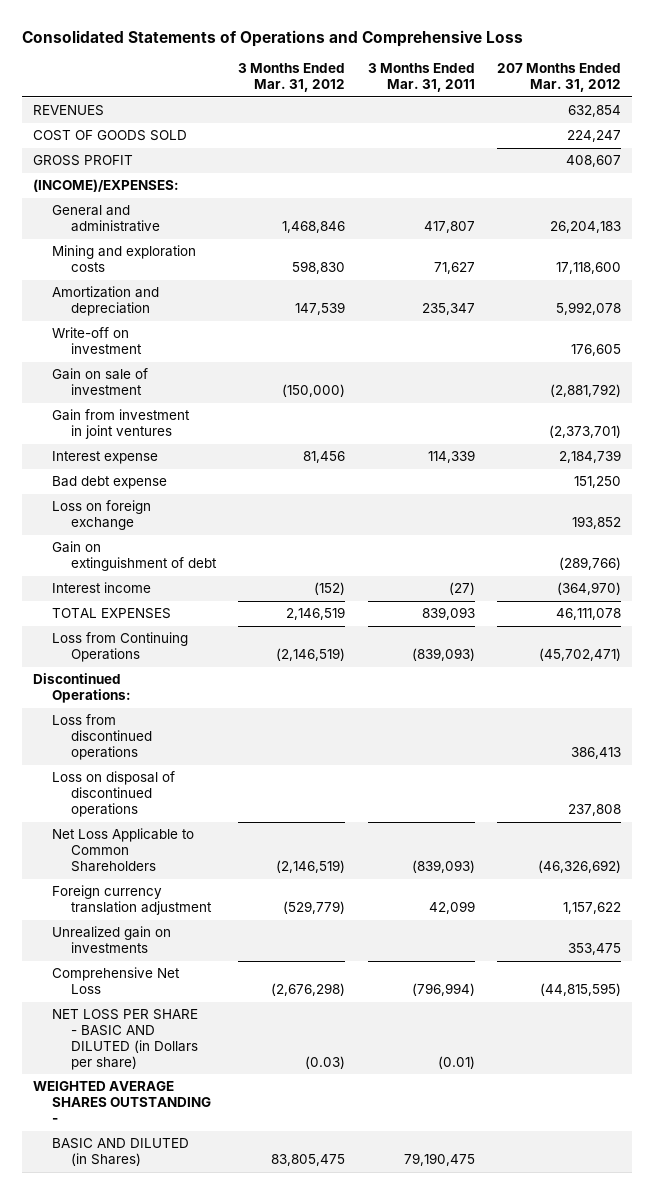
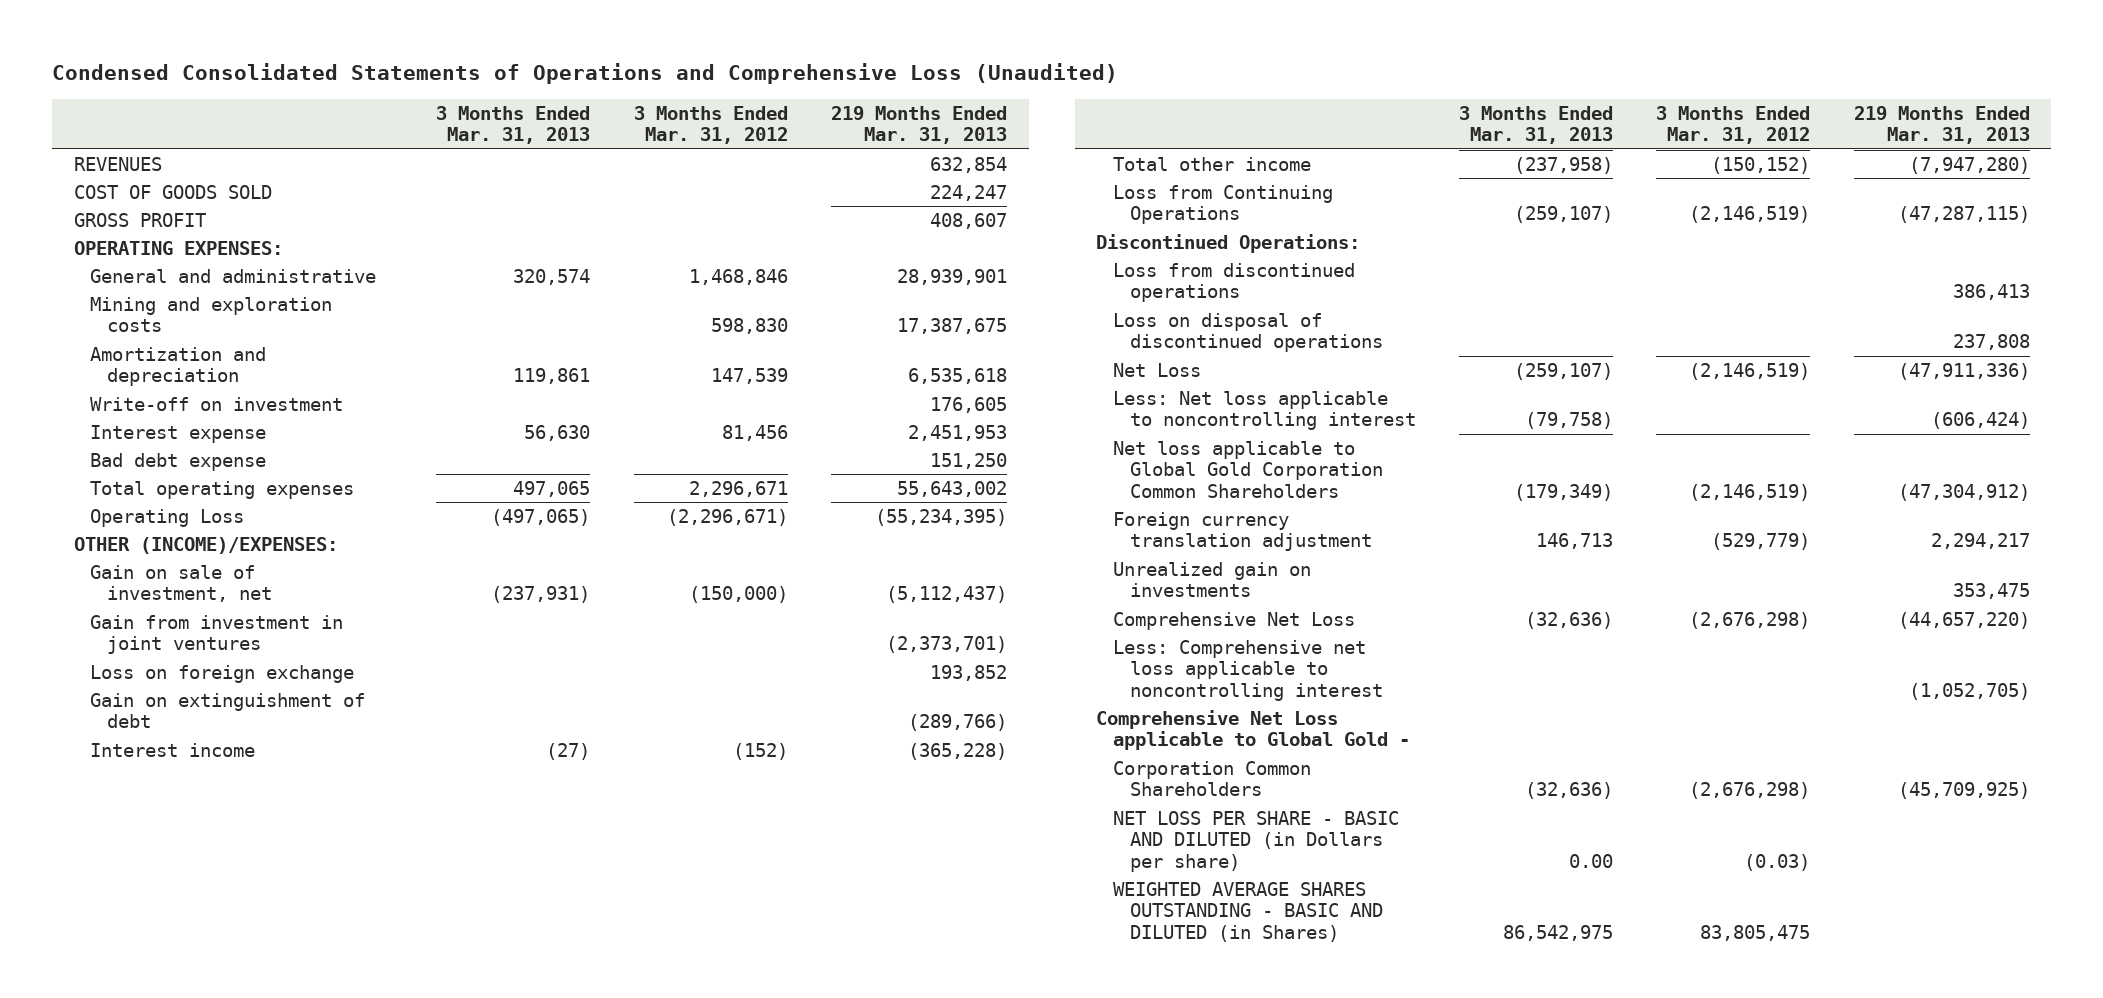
- Consolidated Statements of Operations and Comprehensive Loss
+ Condensed Consolidated Statements of Operations and Comprehensive Loss (Unaudited)
- | 3 Months Ended Mar. 31, 2012 | 3 Months Ended Mar. 31, 2011 | 207 Months Ended Mar. 31, 2012
+ | 3 Months Ended Mar. 31, 2013 | 3 Months Ended Mar. 31, 2012 | 219 Months Ended Mar. 31, 2013
- (INCOME)/EXPENSES:
+ OPERATING EXPENSES:
- Gain on sale of investment | (150,000) | | (2,881,792)
+ Total operating expenses | 497,065 | 2,296,671 | 55,643,002
+ Operating Loss | (497,065) | (2,296,671) | (55,234,395)
+ OTHER (INCOME)/EXPENSES:
+ Gain on sale of investment, net | (237,931) | (150,000) | (5,112,437)
moved down: Gain from investment in joint ventures | | | (2,373,701)
- TOTAL EXPENSES | 2,146,519 | 839,093 | 46,111,078
+ Total other income | (237,958) | (150,152) | (7,947,280)
- Net Loss Applicable to Common Shareholders | (2,146,519) | (839,093) | (46,326,692)
+ Net Loss | (259,107) | (2,146,519) | (47,911,336)
+ Less: Net loss applicable to noncontrolling interest | (79,758) | | (606,424)
+ Net loss applicable to Global Gold Corporation Common Shareholders | (179,349) | (2,146,519) | (47,304,912)
+ Less: Comprehensive net loss applicable to noncontrolling interest | | | (1,052,705)
+ Comprehensive Net Loss applicable to Global Gold -
+ Corporation Common Shareholders | (32,636) | (2,676,298) | (45,709,925)
- WEIGHTED AVERAGE SHARES OUTSTANDING -
- BASIC AND DILUTED (in Shares) | 83,805,475 | 79,190,475 |
+ WEIGHTED AVERAGE SHARES OUTSTANDING - BASIC AND DILUTED (in Shares) | 86,542,975 | 83,805,475 |

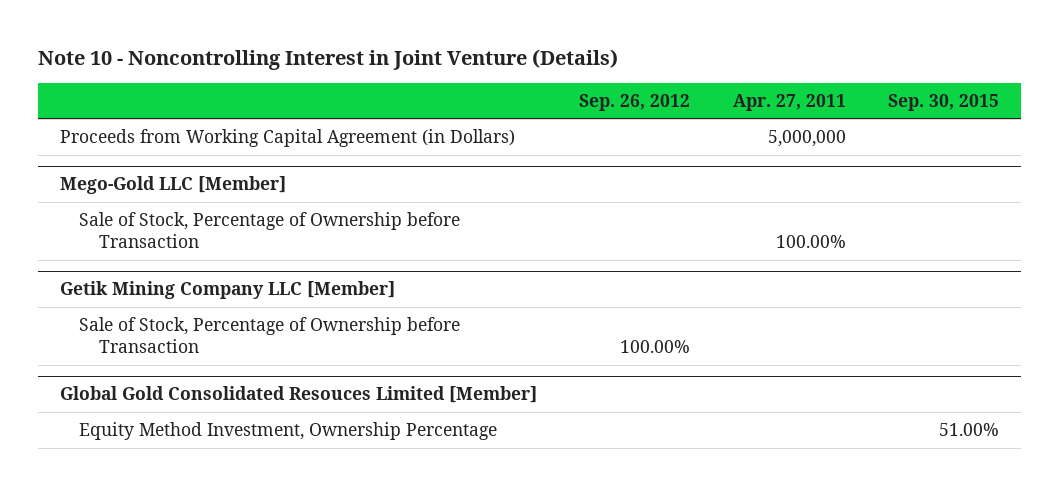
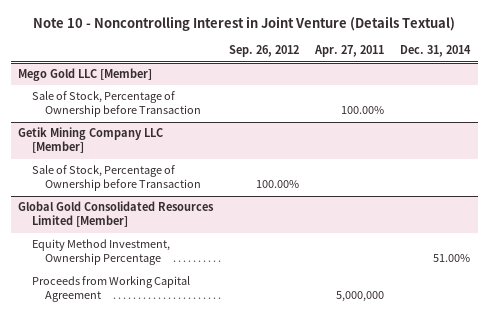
- Note 10 - Noncontrolling Interest in Joint Venture (Details)
+ Note 10 - Noncontrolling Interest in Joint Venture (Details Textual)
- | Sep. 26, 2012 | Apr. 27, 2011 | Sep. 30, 2015
+ | Sep. 26, 2012 | Apr. 27, 2011 | Dec. 31, 2014
- Proceeds from Working Capital Agreement (in Dollars) | | 5,000,000 |
- Mego-Gold LLC [Member]
+ Mego Gold LLC [Member]
- Global Gold Consolidated Resouces Limited [Member]
- Equity Method Investment, Ownership Percentage | | | 51.00%
+ Global Gold Consolidated Resources Limited [Member]
+ Equity Method Investment, Ownership Percentage | | | 51.00%
+ Proceeds from Working Capital Agreement | | 5,000,000 |

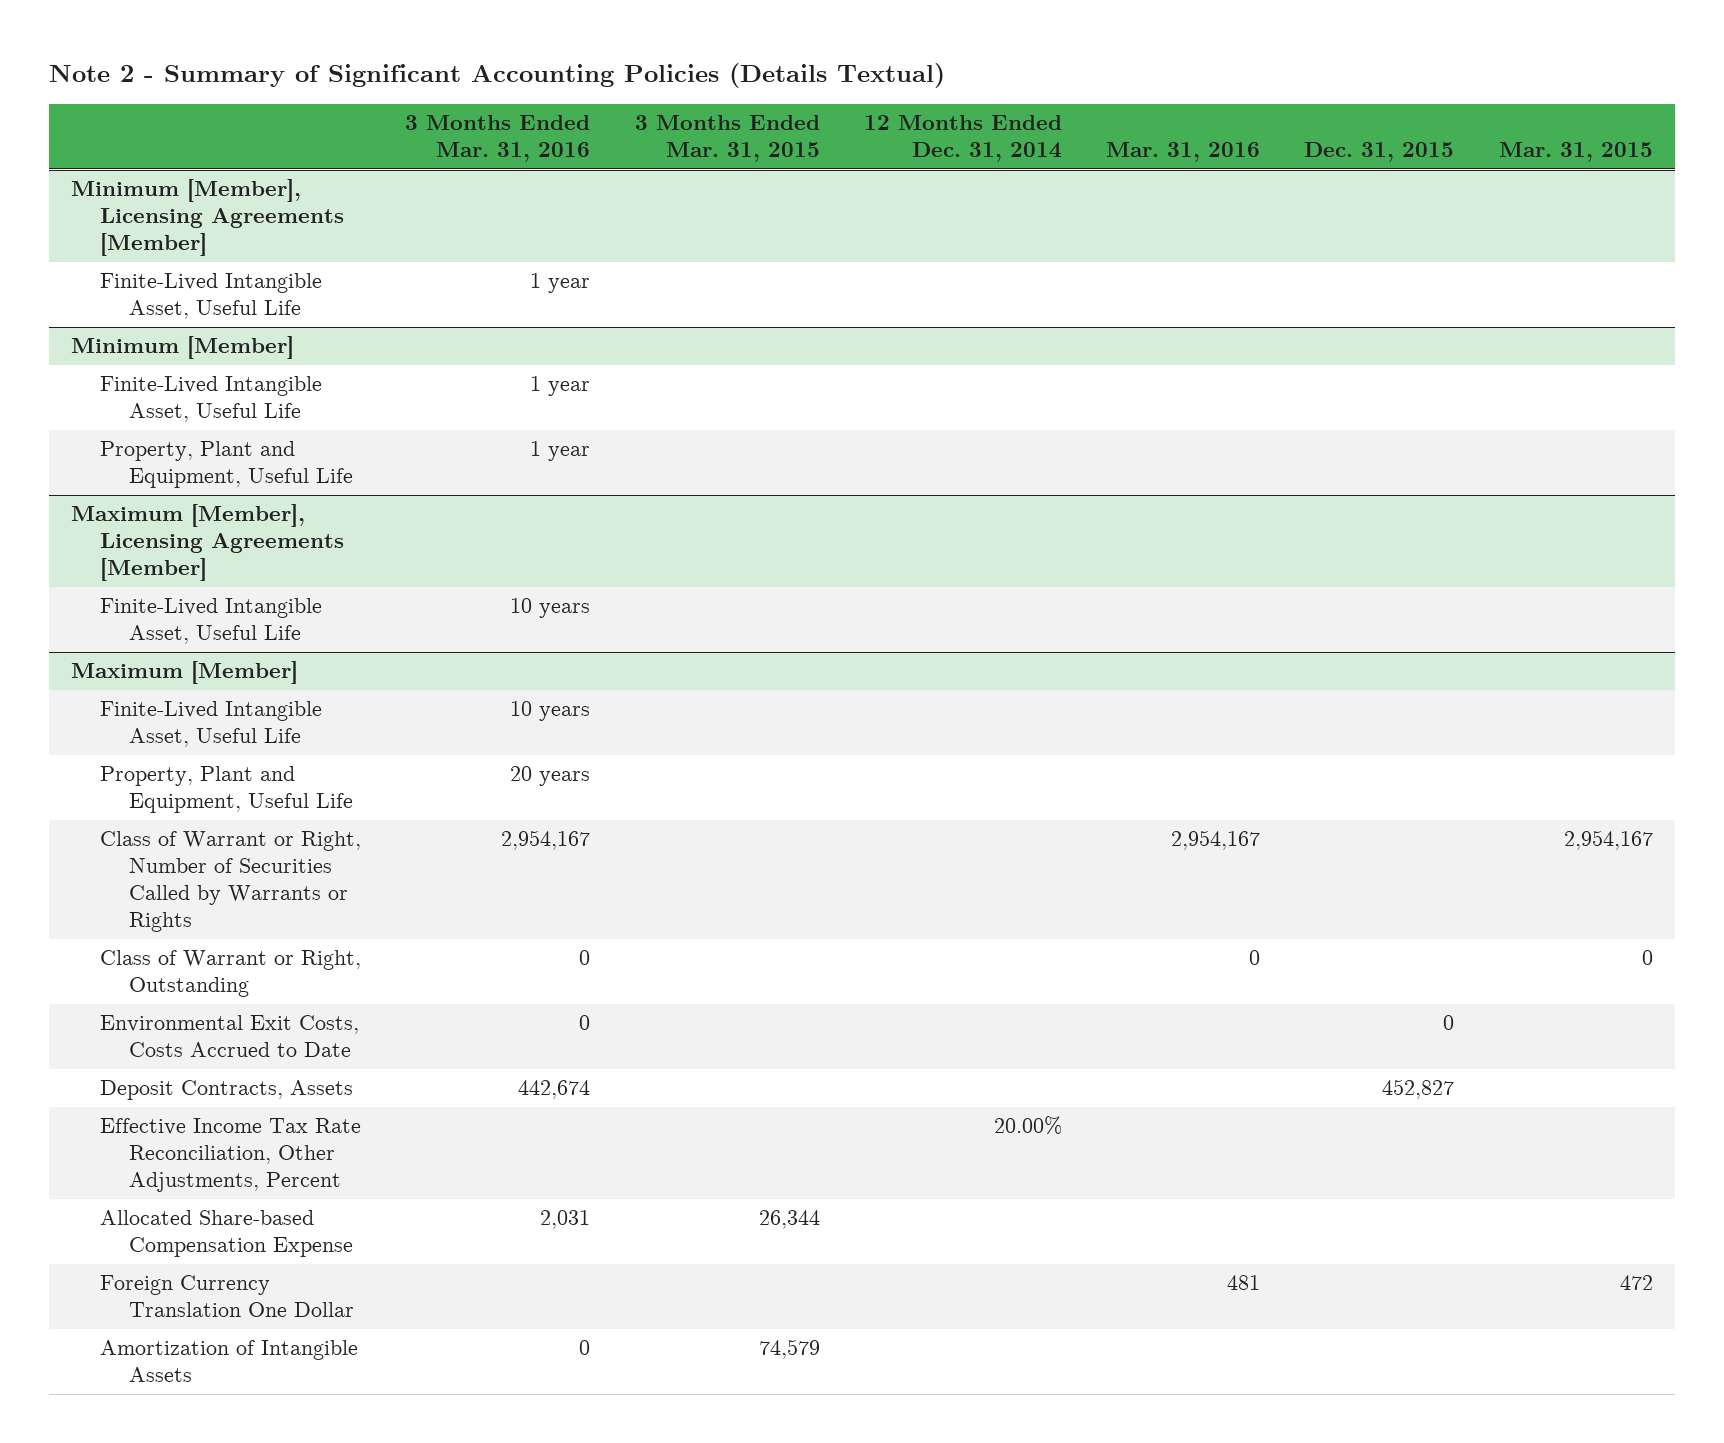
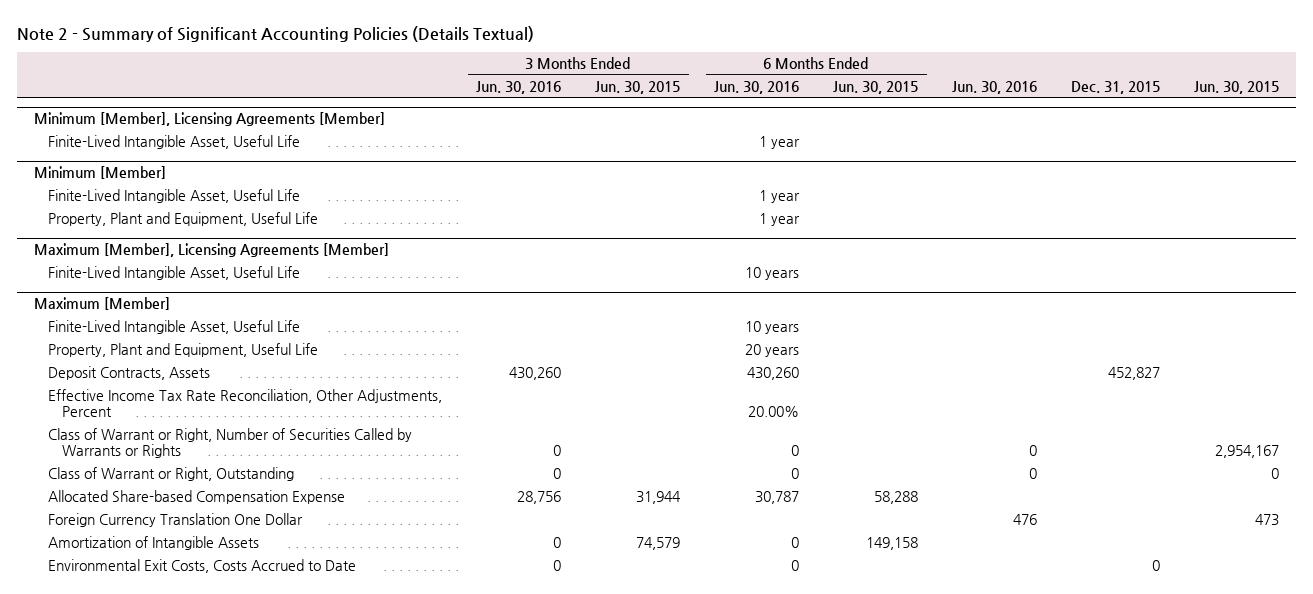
- | 3 Months Ended Mar. 31, 2016 | 3 Months Ended Mar. 31, 2015 | 12 Months Ended Dec. 31, 2014 | Mar. 31, 2016 | Dec. 31, 2015 | Mar. 31, 2015
+ | 3 Months Ended Jun. 30, 2016 | 3 Months Ended Jun. 30, 2015 | 6 Months Ended Jun. 30, 2016 | 6 Months Ended Jun. 30, 2015 | Jun. 30, 2016 | Dec. 31, 2015 | Jun. 30, 2015
@ Maximum [Member]
moved down: Class of Warrant or Right, Number of Securities Called by Warrants or Rights | 0 | | 0 | | 0 | | 2,954,167
moved down: Class of Warrant or Right, Outstanding | 0 | | 0 | | 0 | | 0
moved down: Environmental Exit Costs, Costs Accrued to Date | 0 | | 0 | | | 0 |

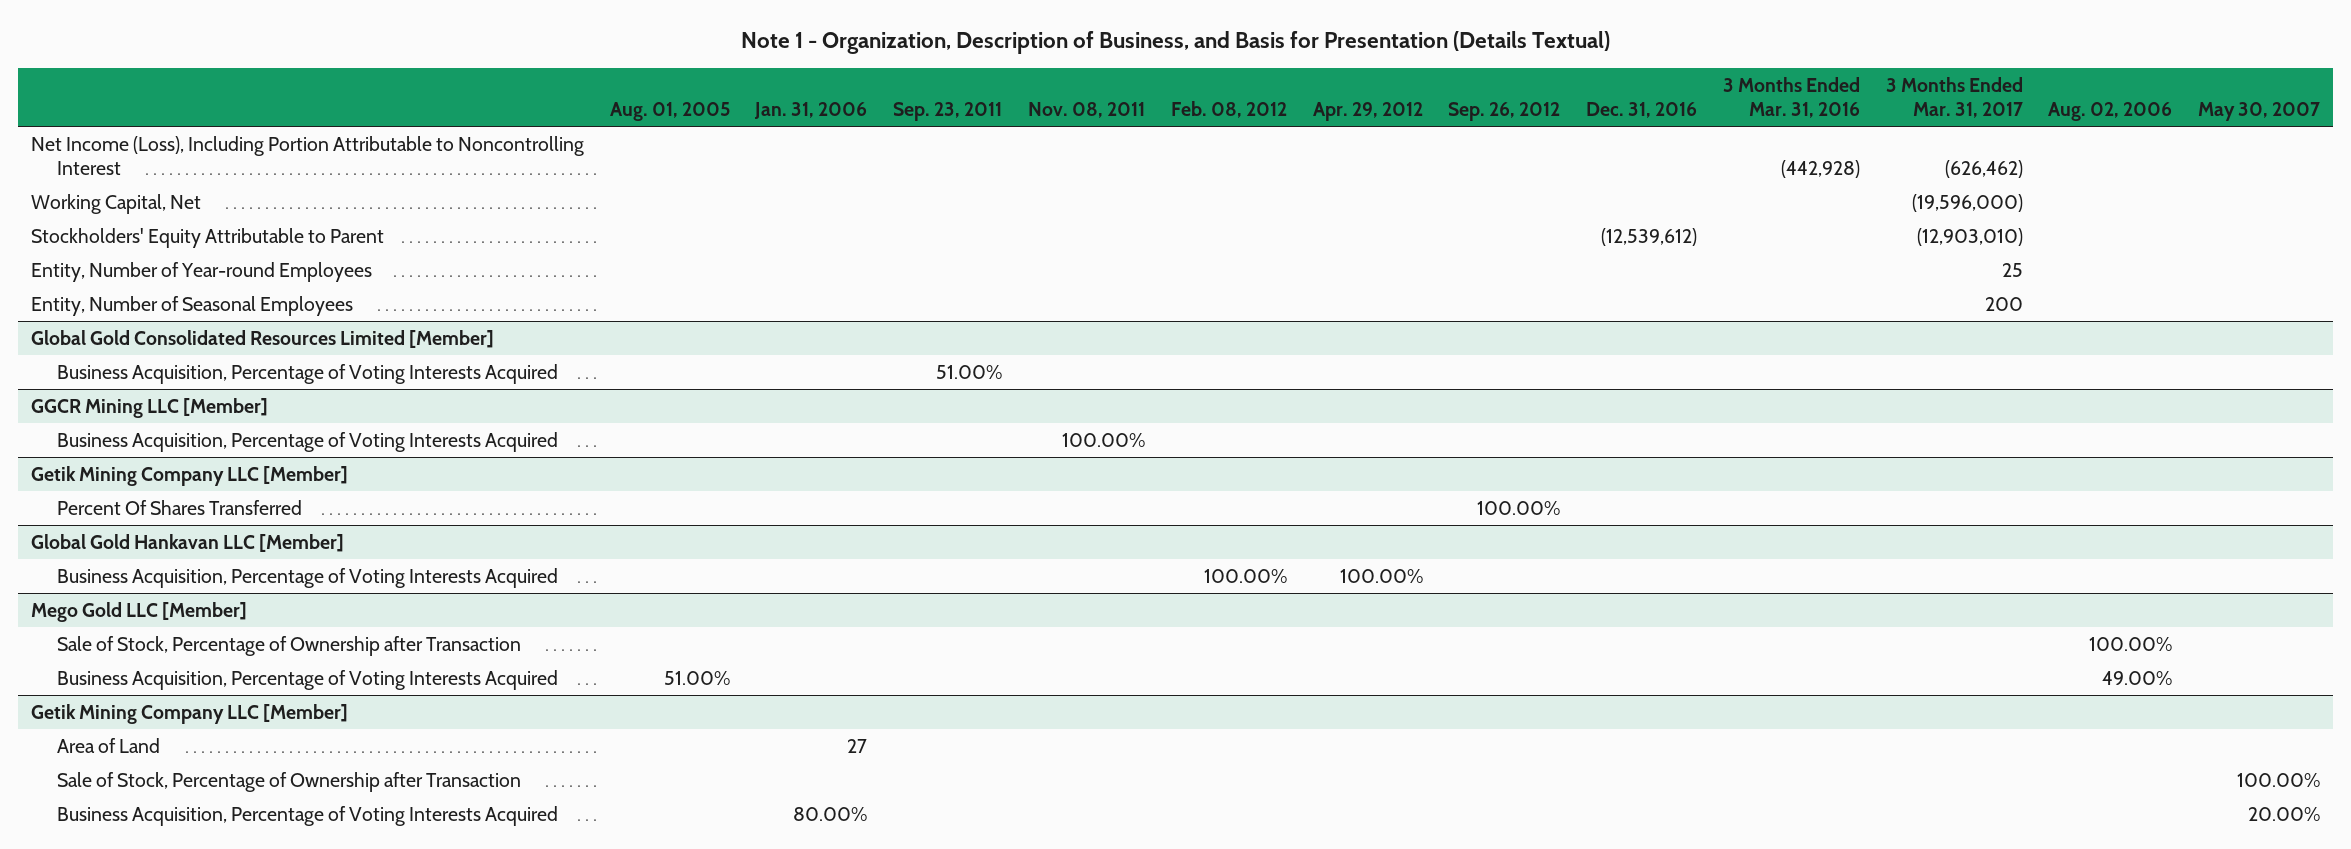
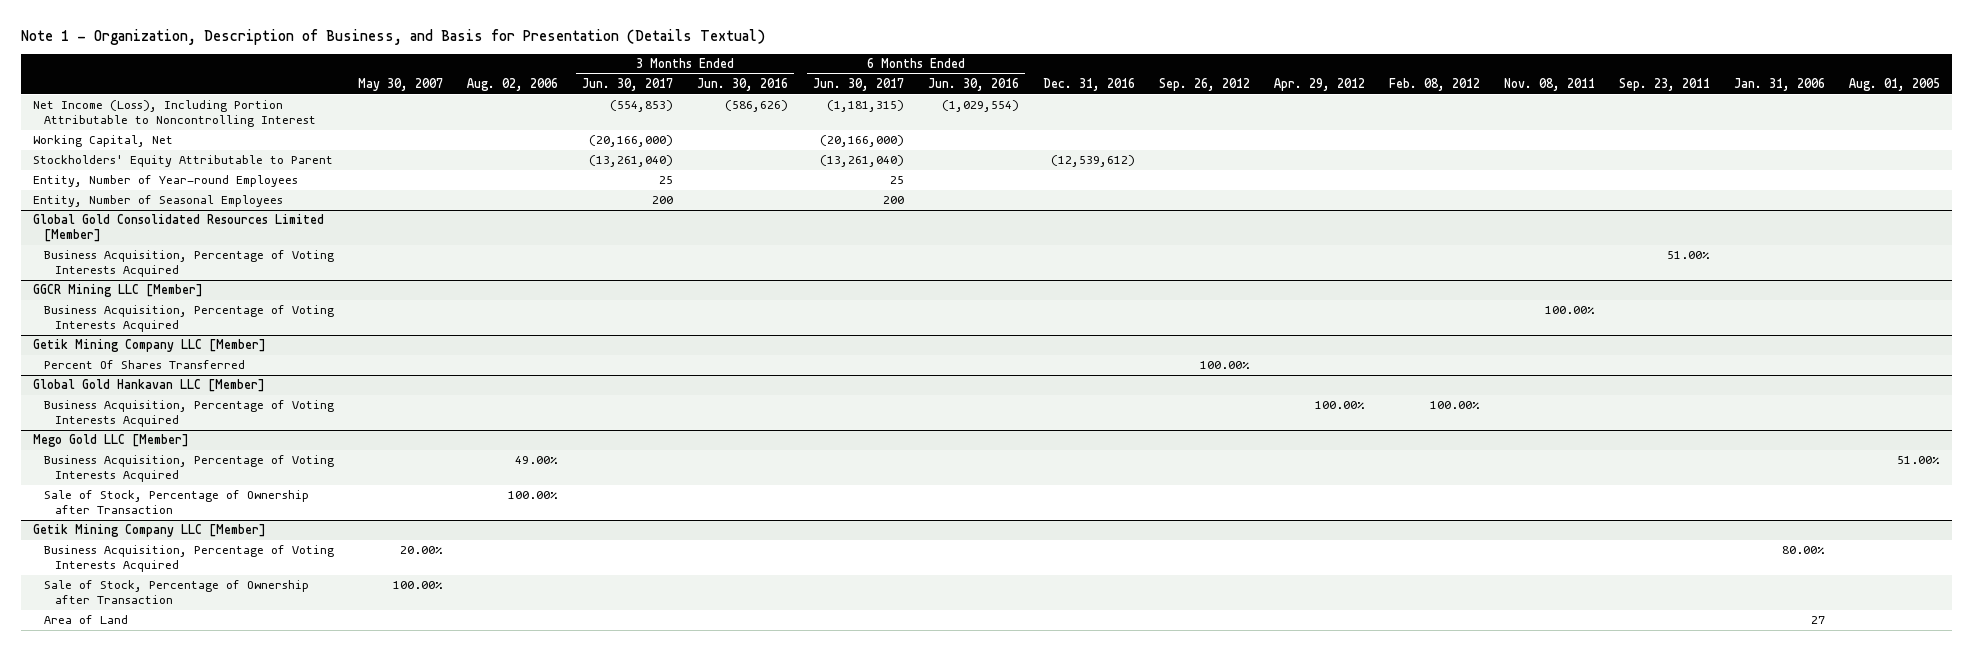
- | Aug. 01, 2005 | Jan. 31, 2006 | Sep. 23, 2011 | Nov. 08, 2011 | Feb. 08, 2012 | Apr. 29, 2012 | Sep. 26, 2012 | Dec. 31, 2016 | 3 Months Ended Mar. 31, 2016 | 3 Months Ended Mar. 31, 2017 | Aug. 02, 2006 | May 30, 2007
+ | May 30, 2007 | Aug. 02, 2006 | 3 Months Ended Jun. 30, 2017 | 3 Months Ended Jun. 30, 2016 | 6 Months Ended Jun. 30, 2017 | 6 Months Ended Jun. 30, 2016 | Dec. 31, 2016 | Sep. 26, 2012 | Apr. 29, 2012 | Feb. 08, 2012 | Nov. 08, 2011 | Sep. 23, 2011 | Jan. 31, 2006 | Aug. 01, 2005
@ Mego Gold LLC [Member]
moved down: Sale of Stock, Percentage of Ownership after Transaction | | 100.00% | | | | | | | | | | | |
@ Getik Mining Company LLC [Member]
moved down: Sale of Stock, Percentage of Ownership after Transaction | 100.00% | | | | | | | | | | | | |
moved down: Area of Land | | | | | | | | | | | | | 27 |

